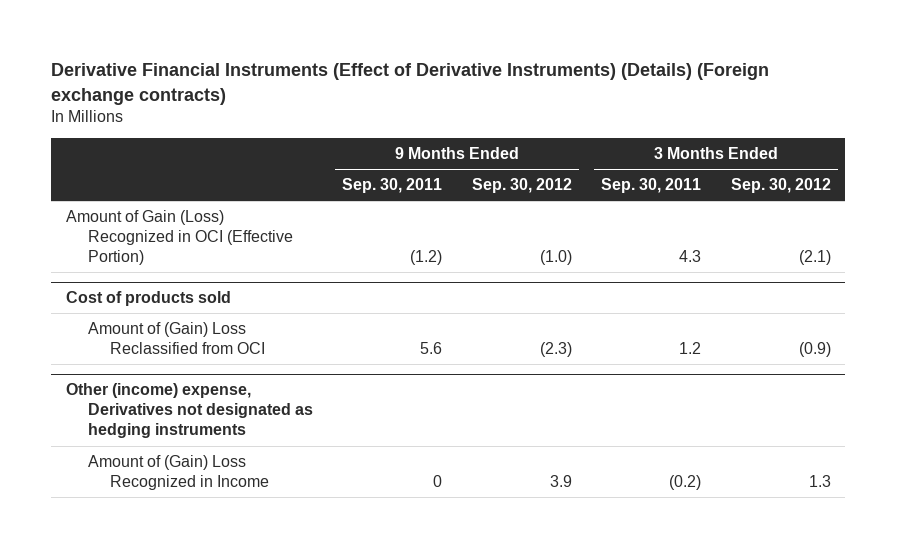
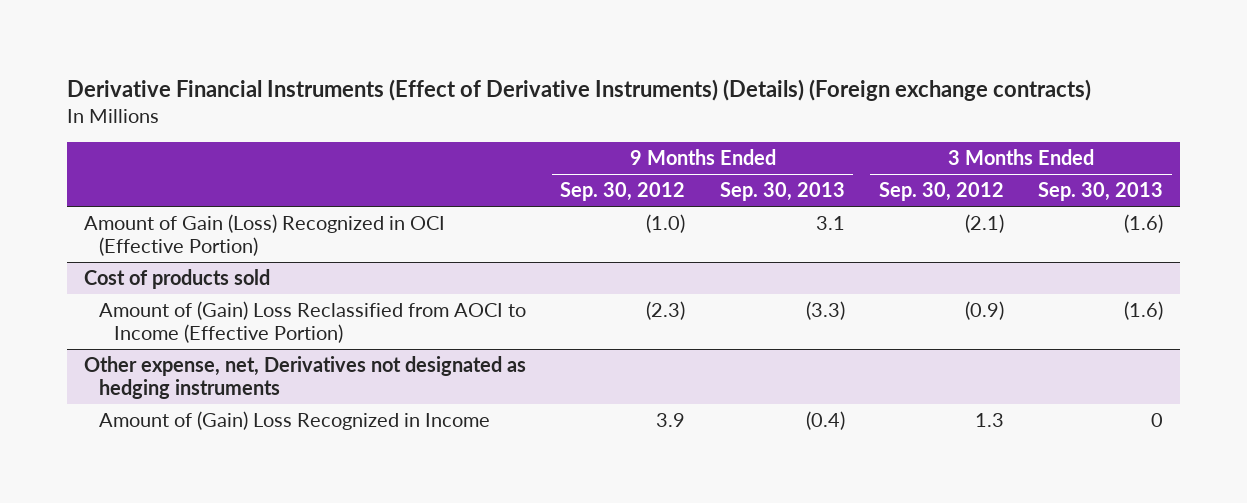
- | 9 Months Ended Sep. 30, 2011 | 9 Months Ended Sep. 30, 2012 | 3 Months Ended Sep. 30, 2011 | 3 Months Ended Sep. 30, 2012
+ | 9 Months Ended Sep. 30, 2012 | 9 Months Ended Sep. 30, 2013 | 3 Months Ended Sep. 30, 2012 | 3 Months Ended Sep. 30, 2013
@ Cost of products sold
- Amount of (Gain) Loss Reclassified from OCI | 5.6 | (2.3) | 1.2 | (0.9)
- Other (income) expense, Derivatives not designated as hedging instruments
@ Cost of products sold
+ Amount of (Gain) Loss Reclassified from AOCI to Income (Effective Portion) | (2.3) | (3.3) | (0.9) | (1.6)
+ Other expense, net, Derivatives not designated as hedging instruments

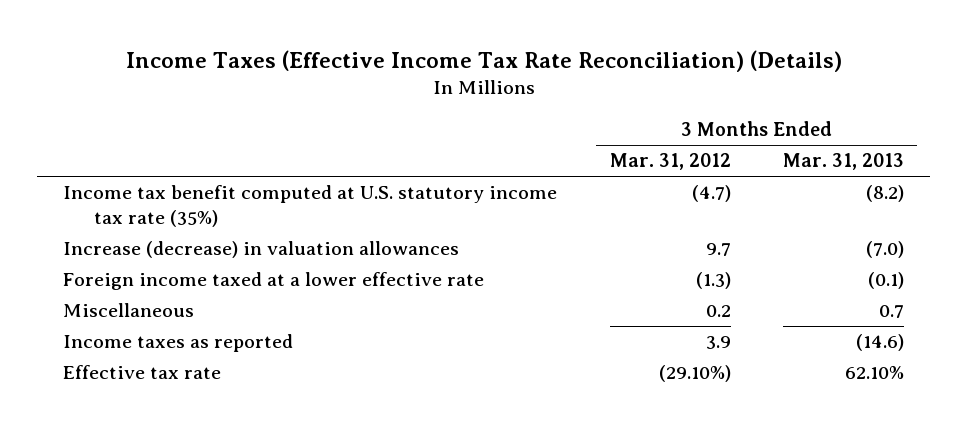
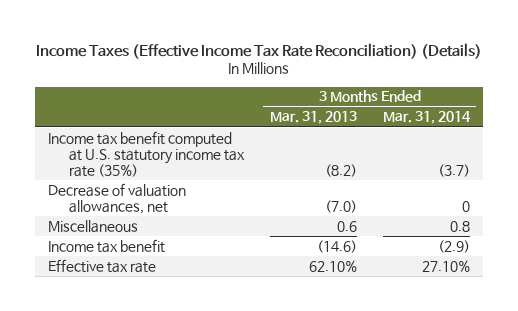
- | 3 Months Ended Mar. 31, 2012 | 3 Months Ended Mar. 31, 2013
+ | 3 Months Ended Mar. 31, 2013 | 3 Months Ended Mar. 31, 2014
- Increase (decrease) in valuation allowances | 9.7 | (7.0)
- Foreign income taxed at a lower effective rate | (1.3) | (0.1)
- Miscellaneous | 0.2 | 0.7
- Income taxes as reported | 3.9 | (14.6)
+ Decrease of valuation allowances, net | (7.0) | 0
+ Miscellaneous | 0.6 | 0.8
+ Income tax benefit | (14.6) | (2.9)

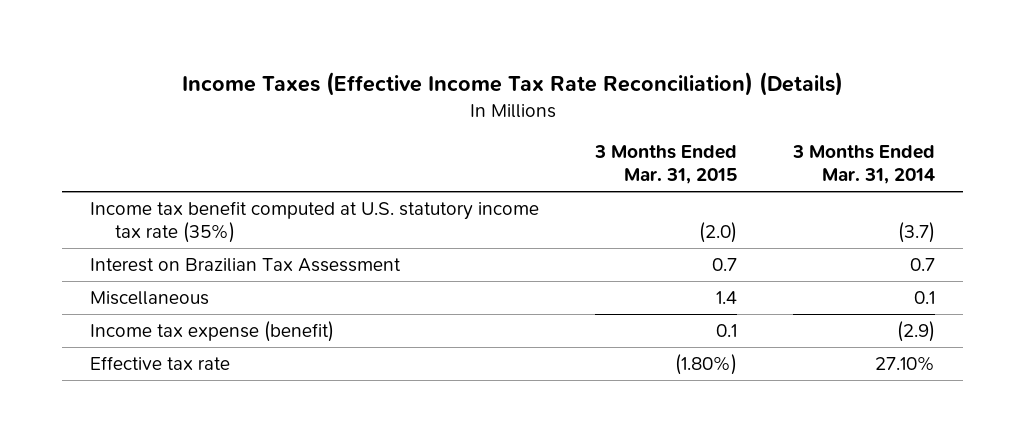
- | 3 Months Ended Mar. 31, 2013 | 3 Months Ended Mar. 31, 2014
+ | 3 Months Ended Mar. 31, 2015 | 3 Months Ended Mar. 31, 2014
- Decrease of valuation allowances, net | (7.0) | 0
- Miscellaneous | 0.6 | 0.8
- Income tax benefit | (14.6) | (2.9)
+ Interest on Brazilian Tax Assessment | 0.7 | 0.7
+ Miscellaneous | 1.4 | 0.1
+ Income tax expense (benefit) | 0.1 | (2.9)

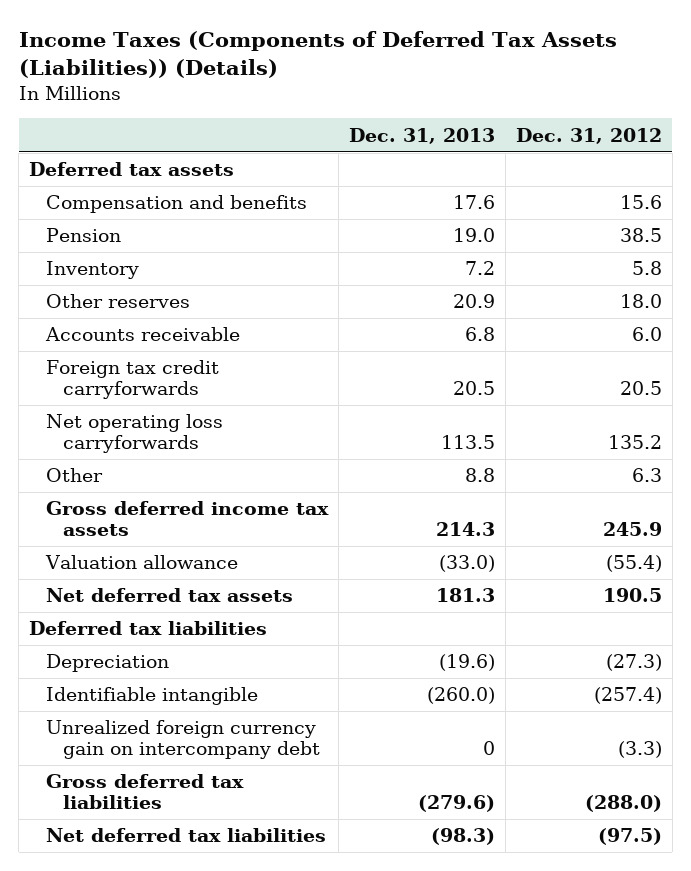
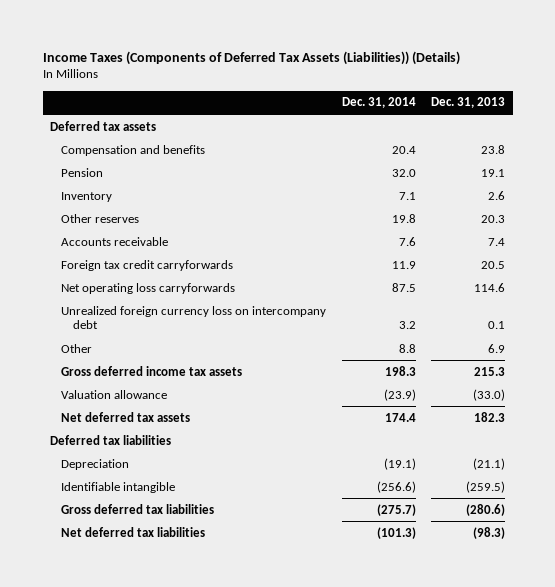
- | Dec. 31, 2013 | Dec. 31, 2012
+ | Dec. 31, 2014 | Dec. 31, 2013
- Compensation and benefits | 17.6 | 15.6
- Pension | 19.0 | 38.5
- Inventory | 7.2 | 5.8
- Other reserves | 20.9 | 18.0
- Accounts receivable | 6.8 | 6.0
+ Compensation and benefits | 20.4 | 23.8
+ Pension | 32.0 | 19.1
+ Inventory | 7.1 | 2.6
+ Other reserves | 19.8 | 20.3
+ Accounts receivable | 7.6 | 7.4
- Net operating loss carryforwards | 113.5 | 135.2
- Other | 8.8 | 6.3
- Gross deferred income tax assets | 214.3 | 245.9
+ Net operating loss carryforwards | 87.5 | 114.6
+ Unrealized foreign currency loss on intercompany debt | 3.2 | 0.1
+ Other | 8.8 | 6.9
+ Gross deferred income tax assets | 198.3 | 215.3
- Net deferred tax assets | 181.3 | 190.5
+ Net deferred tax assets | 174.4 | 182.3
- Depreciation | (19.6) | (27.3)
- Identifiable intangible | (260.0) | (257.4)
- Unrealized foreign currency gain on intercompany debt | 0 | (3.3)
- Gross deferred tax liabilities | (279.6) | (288.0)
+ Depreciation | (19.1) | (21.1)
+ Identifiable intangible | (256.6) | (259.5)
+ Gross deferred tax liabilities | (275.7) | (280.6)

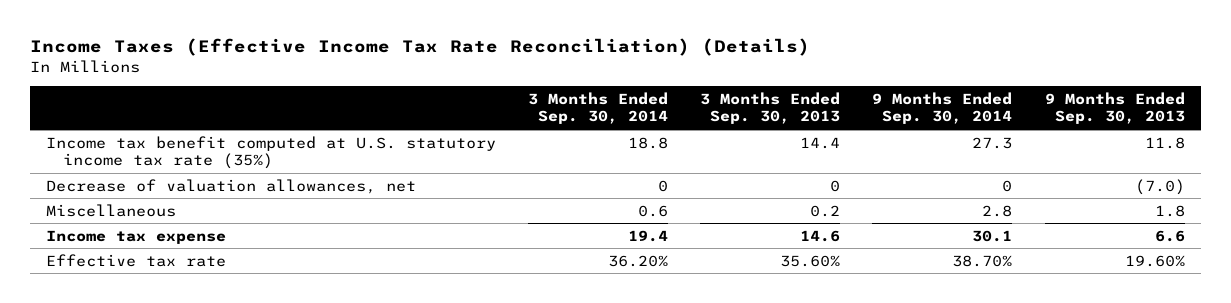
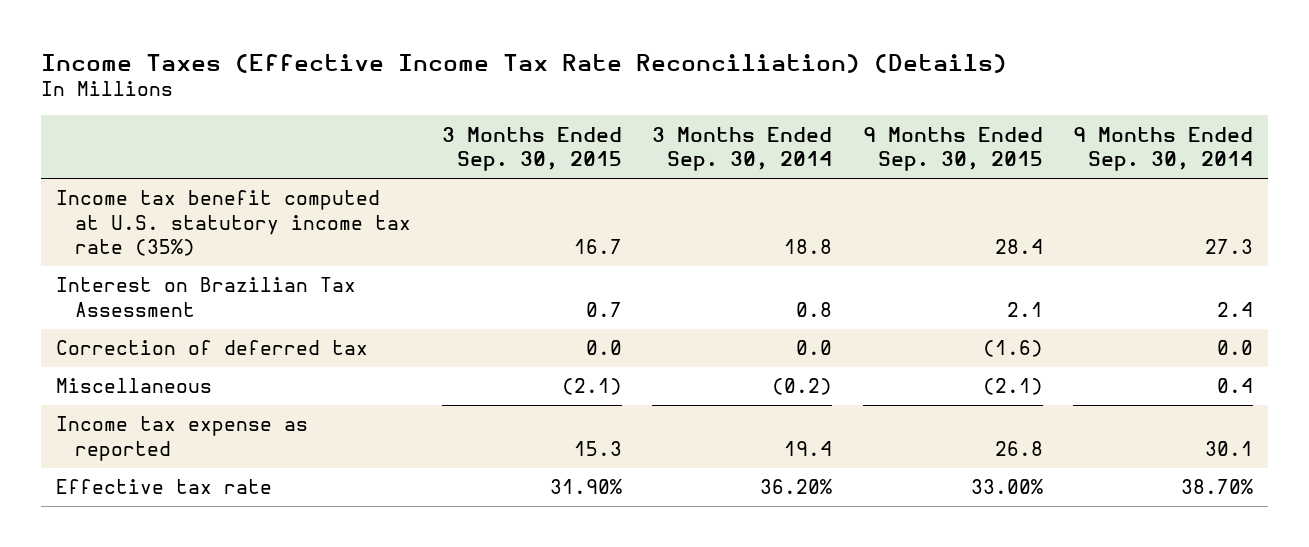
- | 3 Months Ended Sep. 30, 2014 | 3 Months Ended Sep. 30, 2013 | 9 Months Ended Sep. 30, 2014 | 9 Months Ended Sep. 30, 2013
+ | 3 Months Ended Sep. 30, 2015 | 3 Months Ended Sep. 30, 2014 | 9 Months Ended Sep. 30, 2015 | 9 Months Ended Sep. 30, 2014
- Decrease of valuation allowances, net | 0 | 0 | 0 | (7.0)
- Miscellaneous | 0.6 | 0.2 | 2.8 | 1.8
- Income tax expense | 19.4 | 14.6 | 30.1 | 6.6
+ Interest on Brazilian Tax Assessment | 0.7 | 0.8 | 2.1 | 2.4
+ Correction of deferred tax | 0.0 | 0.0 | (1.6) | 0.0
+ Miscellaneous | (2.1) | (0.2) | (2.1) | 0.4
+ Income tax expense as reported | 15.3 | 19.4 | 26.8 | 30.1

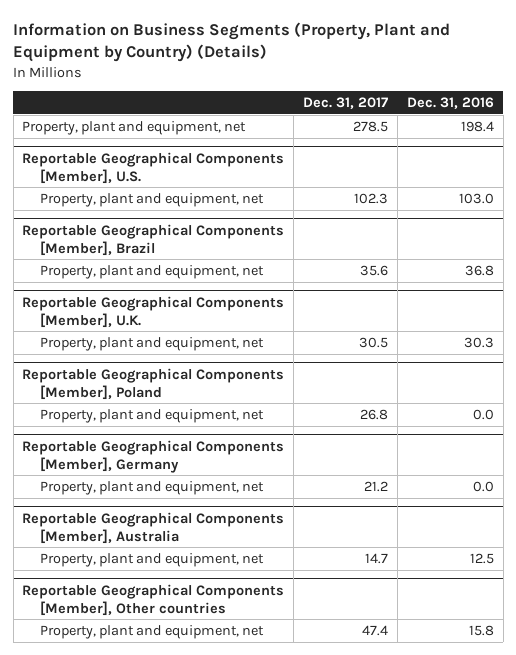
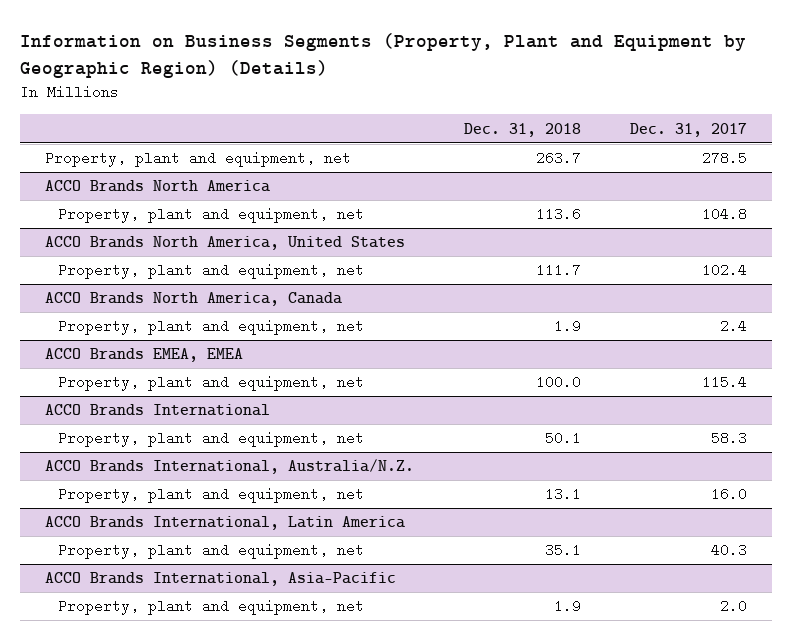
- Information on Business Segments (Property, Plant and Equipment by Country) (Details)
+ Information on Business Segments (Property, Plant and Equipment by Geographic Region) (Details)
- | Dec. 31, 2017 | Dec. 31, 2016
+ | Dec. 31, 2018 | Dec. 31, 2017
- Reportable Geographical Components [Member], U.S.
- Property, plant and equipment, net | 102.3 | 103.0
- Reportable Geographical Components [Member], Brazil
- Property, plant and equipment, net | 35.6 | 36.8
- Reportable Geographical Components [Member], U.K.
- Property, plant and equipment, net | 30.5 | 30.3
- Reportable Geographical Components [Member], Poland
- Property, plant and equipment, net | 26.8 | 0.0
- Reportable Geographical Components [Member], Germany
- Property, plant and equipment, net | 21.2 | 0.0
- Reportable Geographical Components [Member], Australia
- Property, plant and equipment, net | 14.7 | 12.5
- Reportable Geographical Components [Member], Other countries
- Property, plant and equipment, net | 47.4 | 15.8
+ ACCO Brands North America
+ Property, plant and equipment, net | 113.6 | 104.8
+ ACCO Brands North America, United States
+ Property, plant and equipment, net | 111.7 | 102.4
+ ACCO Brands North America, Canada
+ Property, plant and equipment, net | 1.9 | 2.4
+ ACCO Brands EMEA, EMEA
+ Property, plant and equipment, net | 100.0 | 115.4
+ ACCO Brands International
+ Property, plant and equipment, net | 50.1 | 58.3
+ ACCO Brands International, Australia/N.Z.
+ Property, plant and equipment, net | 13.1 | 16.0
+ ACCO Brands International, Latin America
+ Property, plant and equipment, net | 35.1 | 40.3
+ ACCO Brands International, Asia-Pacific
+ Property, plant and equipment, net | 1.9 | 2.0

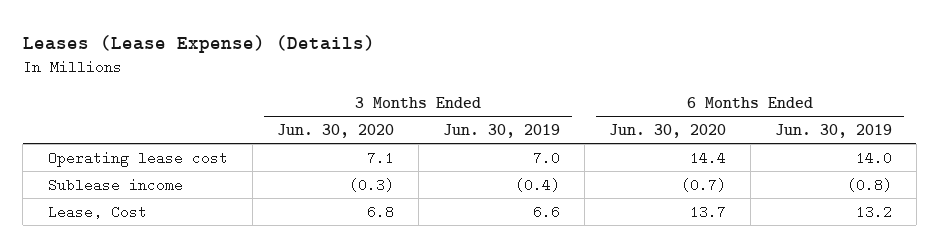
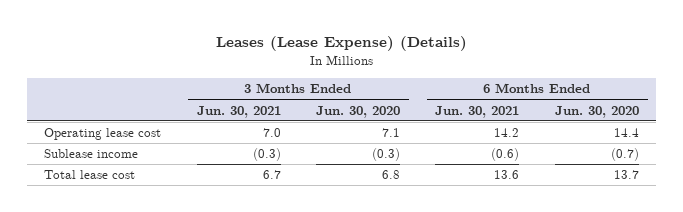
- | 3 Months Ended Jun. 30, 2020 | 3 Months Ended Jun. 30, 2019 | 6 Months Ended Jun. 30, 2020 | 6 Months Ended Jun. 30, 2019
+ | 3 Months Ended Jun. 30, 2021 | 3 Months Ended Jun. 30, 2020 | 6 Months Ended Jun. 30, 2021 | 6 Months Ended Jun. 30, 2020
- Lease, Cost | 6.8 | 6.6 | 13.7 | 13.2
+ Total lease cost | 6.7 | 6.8 | 13.6 | 13.7

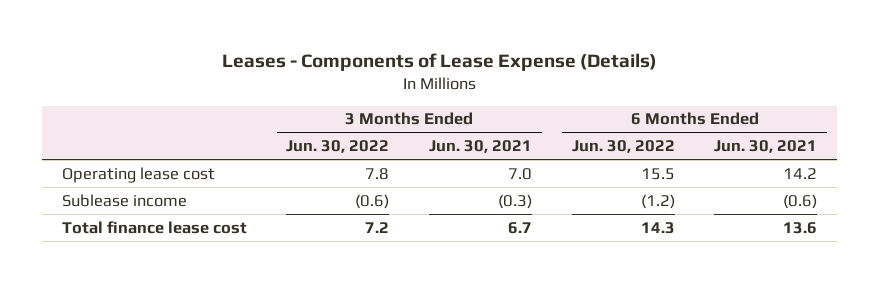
- Leases (Lease Expense) (Details)
+ Leases - Components of Lease Expense (Details)
- | 3 Months Ended Jun. 30, 2021 | 3 Months Ended Jun. 30, 2020 | 6 Months Ended Jun. 30, 2021 | 6 Months Ended Jun. 30, 2020
+ | 3 Months Ended Jun. 30, 2022 | 3 Months Ended Jun. 30, 2021 | 6 Months Ended Jun. 30, 2022 | 6 Months Ended Jun. 30, 2021
- Total lease cost | 6.7 | 6.8 | 13.6 | 13.7
+ Total finance lease cost | 7.2 | 6.7 | 14.3 | 13.6

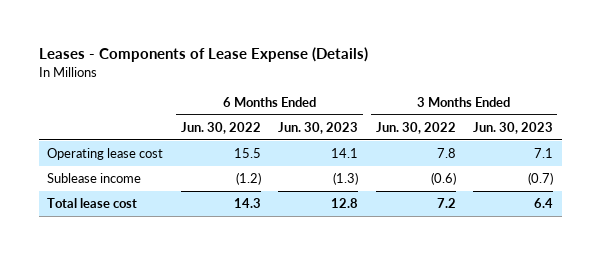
- | 3 Months Ended Jun. 30, 2022 | 3 Months Ended Jun. 30, 2021 | 6 Months Ended Jun. 30, 2022 | 6 Months Ended Jun. 30, 2021
+ | 6 Months Ended Jun. 30, 2022 | 6 Months Ended Jun. 30, 2023 | 3 Months Ended Jun. 30, 2022 | 3 Months Ended Jun. 30, 2023
- Total finance lease cost | 7.2 | 6.7 | 14.3 | 13.6
+ Total lease cost | 14.3 | 12.8 | 7.2 | 6.4

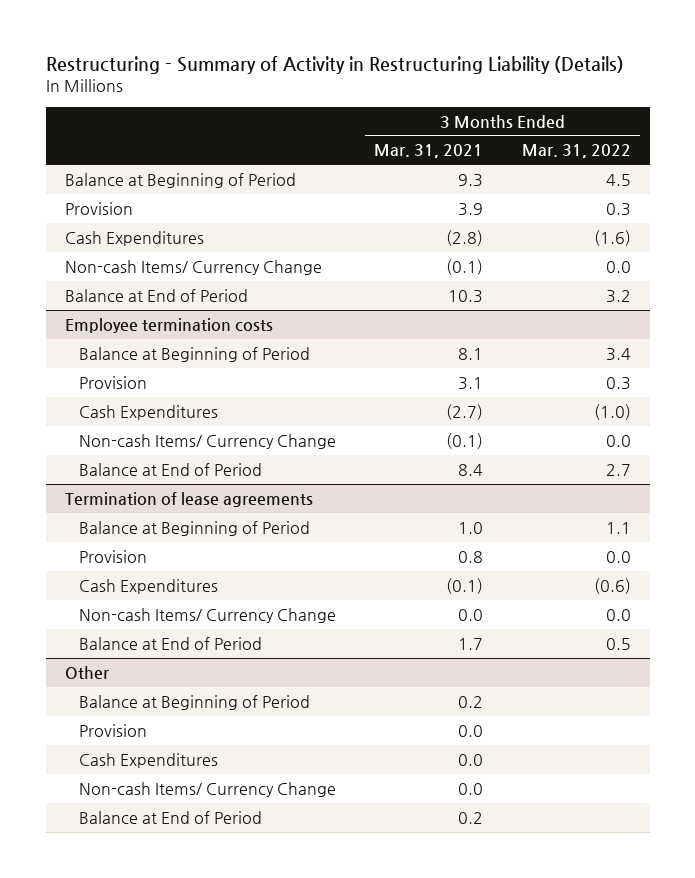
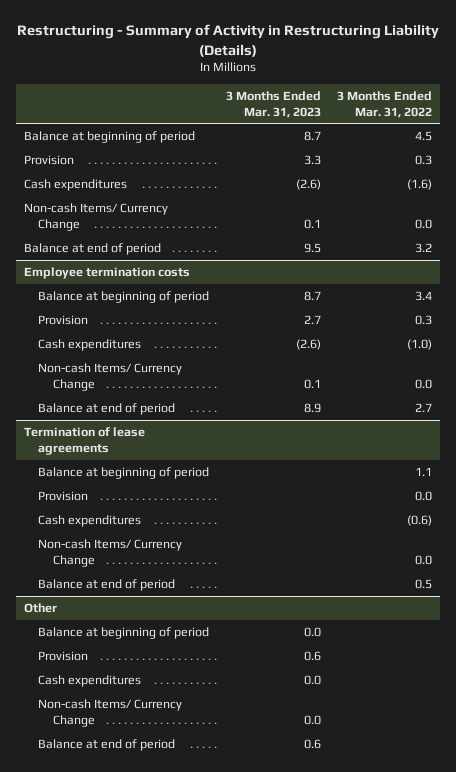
- | 3 Months Ended Mar. 31, 2021 | 3 Months Ended Mar. 31, 2022
+ | 3 Months Ended Mar. 31, 2023 | 3 Months Ended Mar. 31, 2022
- Balance at Beginning of Period | 9.3 | 4.5
+ Balance at beginning of period | 8.7 | 4.5
- Cash Expenditures | (2.8) | (1.6)
+ Cash expenditures | (2.6) | (1.6)
- Balance at End of Period | 10.3 | 3.2
+ Balance at end of period | 9.5 | 3.2
@ Employee termination costs
- Balance at Beginning of Period | 8.1 | 3.4
+ Balance at beginning of period | 8.7 | 3.4
- Cash Expenditures | (2.7) | (1.0)
+ Cash expenditures | (2.6) | (1.0)
- Balance at End of Period | 8.4 | 2.7
+ Balance at end of period | 8.9 | 2.7
@ Termination of lease agreements
- Balance at Beginning of Period | 1.0 | 1.1
+ Balance at beginning of period | | 1.1
- Cash Expenditures | (0.1) | (0.6)
+ Cash expenditures | | (0.6)
- Balance at End of Period | 1.7 | 0.5
+ Balance at end of period | | 0.5
@ Other
- Balance at Beginning of Period | 0.2 |
+ Balance at beginning of period | 0.0 |
- Cash Expenditures | 0.0 |
+ Cash expenditures | 0.0 |
- Balance at End of Period | 0.2 |
+ Balance at end of period | 0.6 |

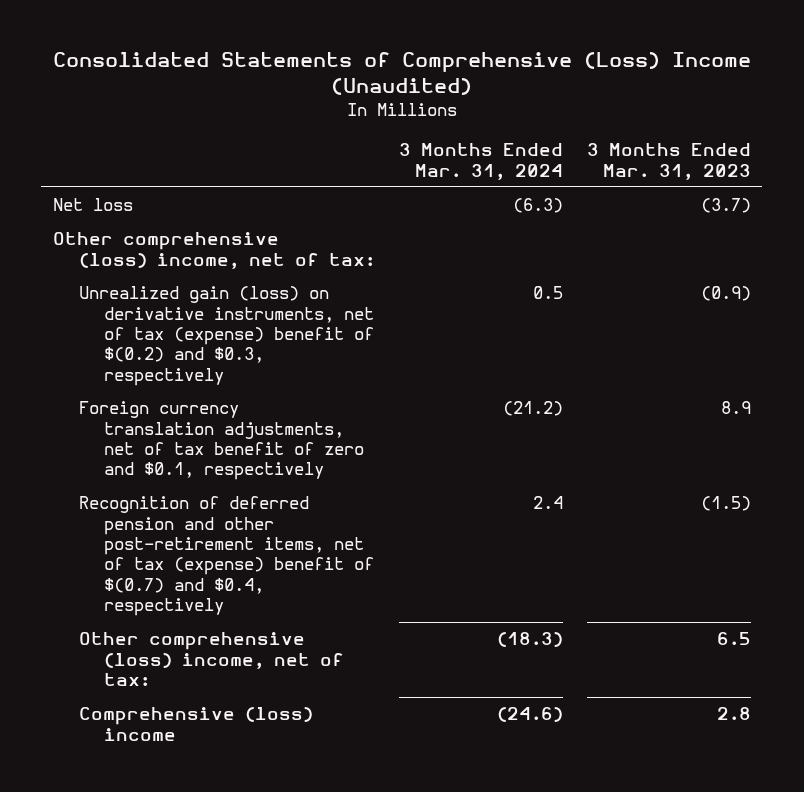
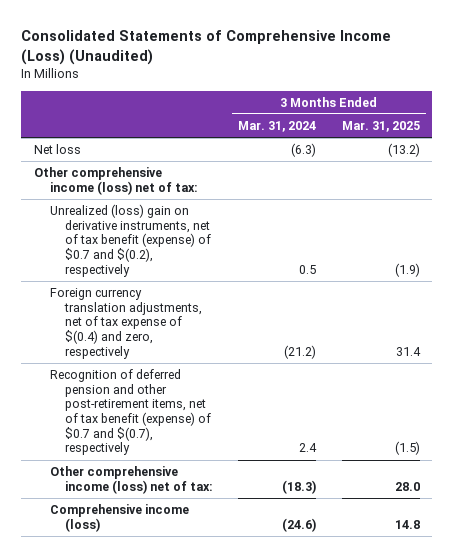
- Consolidated Statements of Comprehensive (Loss) Income (Unaudited)
+ Consolidated Statements of Comprehensive Income (Loss) (Unaudited)
- | 3 Months Ended Mar. 31, 2024 | 3 Months Ended Mar. 31, 2023
+ | 3 Months Ended Mar. 31, 2024 | 3 Months Ended Mar. 31, 2025
- Other comprehensive (loss) income, net of tax:
- Unrealized gain (loss) on derivative instruments, net of tax (expense) benefit of $(0.2) and $0.3, respectively | 0.5 | (0.9)
- Foreign currency translation adjustments, net of tax benefit of zero and $0.1, respectively | (21.2) | 8.9
- Recognition of deferred pension and other post-retirement items, net of tax (expense) benefit of $(0.7) and $0.4, respectively | 2.4 | (1.5)
- Other comprehensive (loss) income, net of tax: | (18.3) | 6.5
- Comprehensive (loss) income | (24.6) | 2.8
+ Other comprehensive income (loss) net of tax:
+ Unrealized (loss) gain on derivative instruments, net of tax benefit (expense) of $0.7 and $(0.2), respectively | 0.5 | (1.9)
+ Foreign currency translation adjustments, net of tax expense of $(0.4) and zero, respectively | (21.2) | 31.4
+ Recognition of deferred pension and other post-retirement items, net of tax benefit (expense) of $0.7 and $(0.7), respectively | 2.4 | (1.5)
+ Other comprehensive income (loss) net of tax: | (18.3) | 28.0
+ Comprehensive income (loss) | (24.6) | 14.8

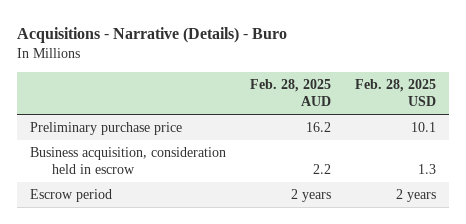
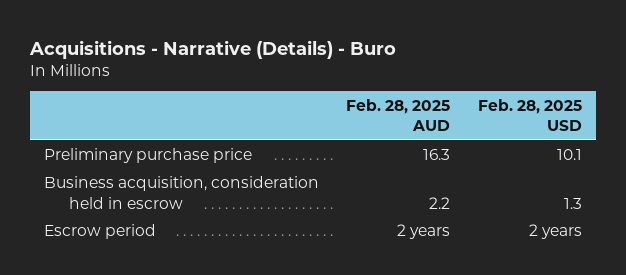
- Preliminary purchase price | 16.2 | 10.1
+ Preliminary purchase price | 16.3 | 10.1

